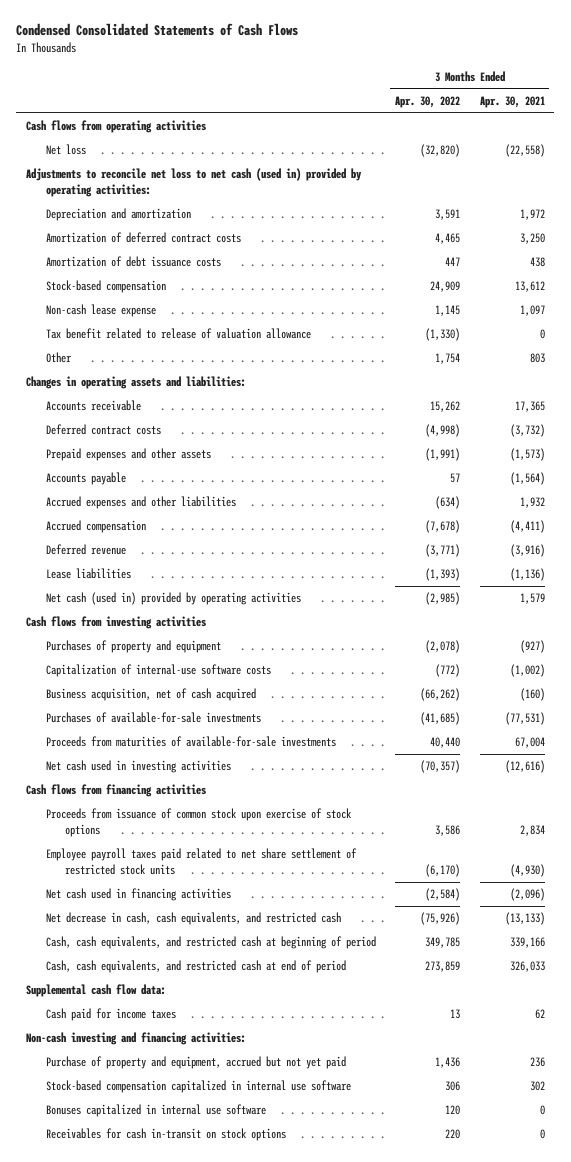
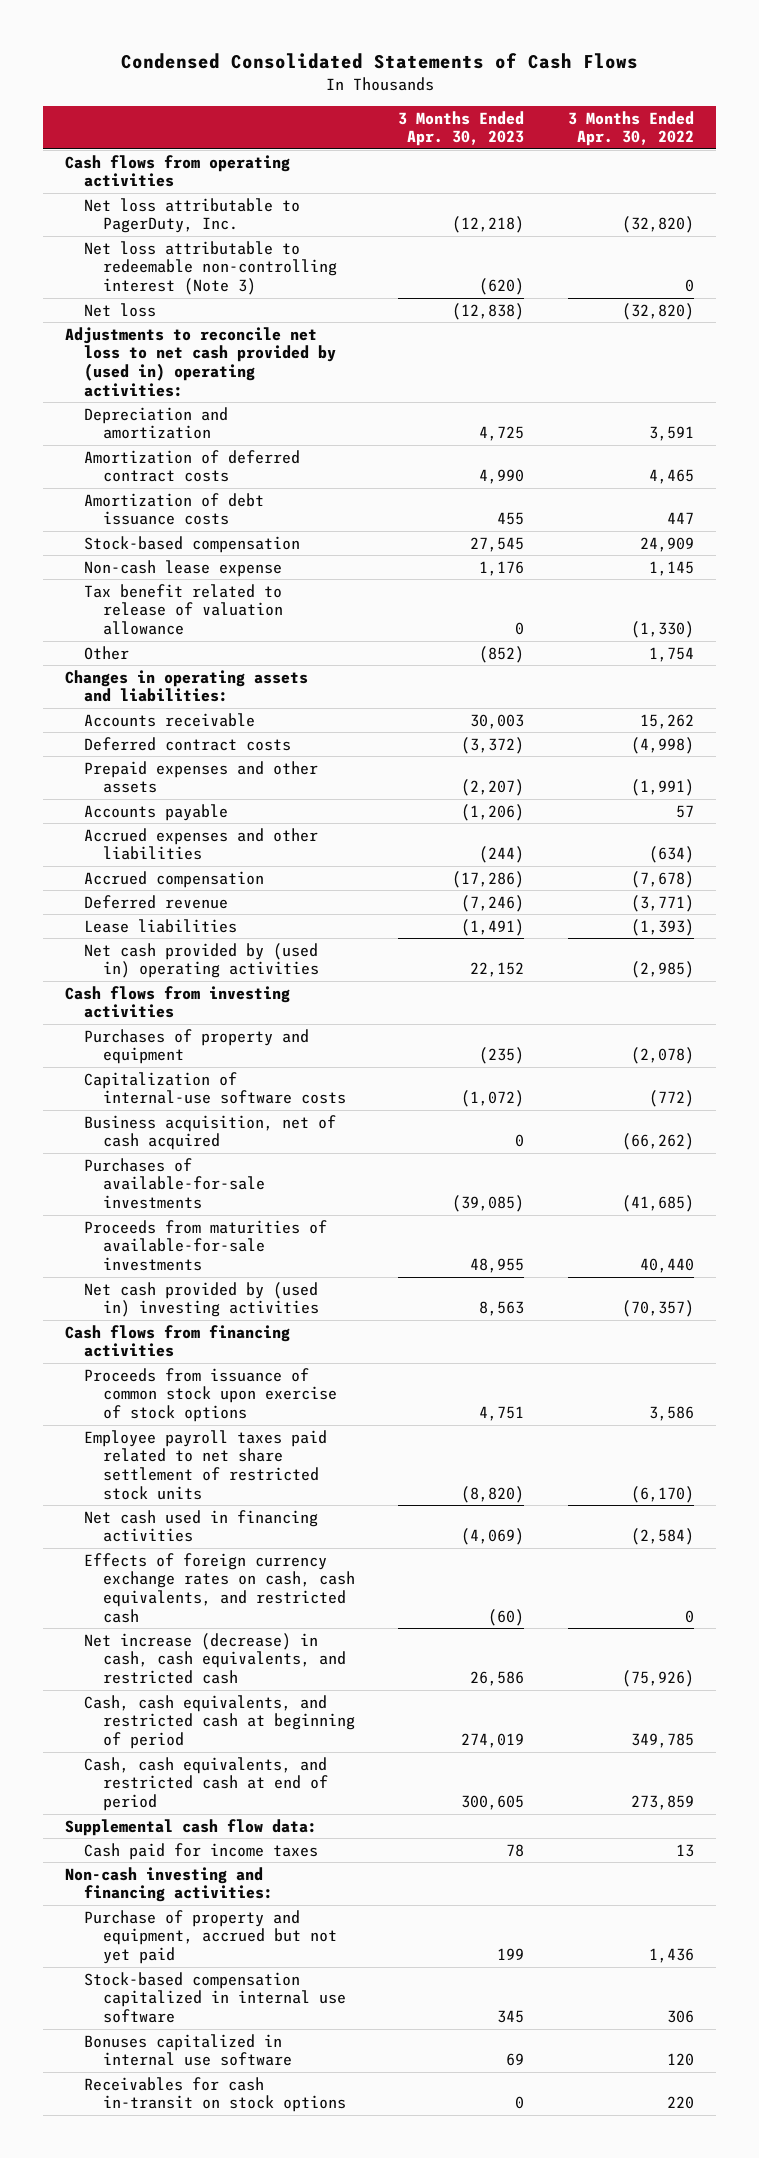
- | 3 Months Ended Apr. 30, 2022 | 3 Months Ended Apr. 30, 2021
+ | 3 Months Ended Apr. 30, 2023 | 3 Months Ended Apr. 30, 2022
+ Net loss attributable to PagerDuty, Inc. | (12,218) | (32,820)
+ Net loss attributable to redeemable non-controlling interest (Note 3) | (620) | 0
- Adjustments to reconcile net loss to net cash (used in) provided by operating activities:
+ Adjustments to reconcile net loss to net cash provided by (used in) operating activities:
- Net cash (used in) provided by operating activities | (2,985) | 1,579
+ Net cash provided by (used in) operating activities | 22,152 | (2,985)
- Net cash used in investing activities | (70,357) | (12,616)
+ Net cash provided by (used in) investing activities | 8,563 | (70,357)
- Net decrease in cash, cash equivalents, and restricted cash | (75,926) | (13,133)
+ Effects of foreign currency exchange rates on cash, cash equivalents, and restricted cash | (60) | 0
+ Net increase (decrease) in cash, cash equivalents, and restricted cash | 26,586 | (75,926)

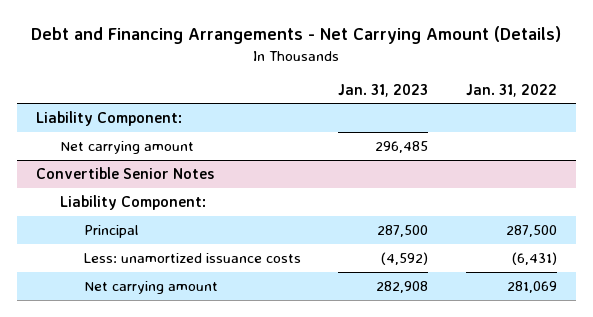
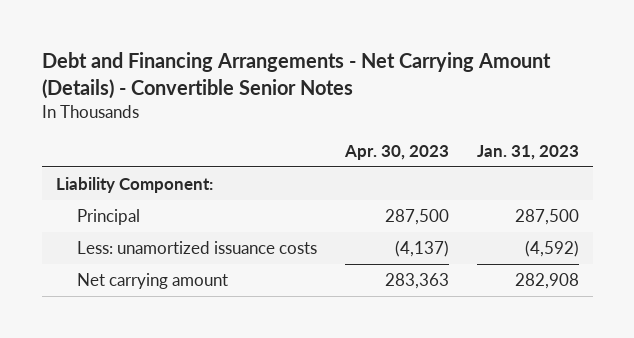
- Debt and Financing Arrangements - Net Carrying Amount (Details)
+ Debt and Financing Arrangements - Net Carrying Amount (Details) - Convertible Senior Notes
- | Jan. 31, 2023 | Jan. 31, 2022
+ | Apr. 30, 2023 | Jan. 31, 2023
- Net carrying amount | 296,485 |
- Convertible Senior Notes
- Liability Component:

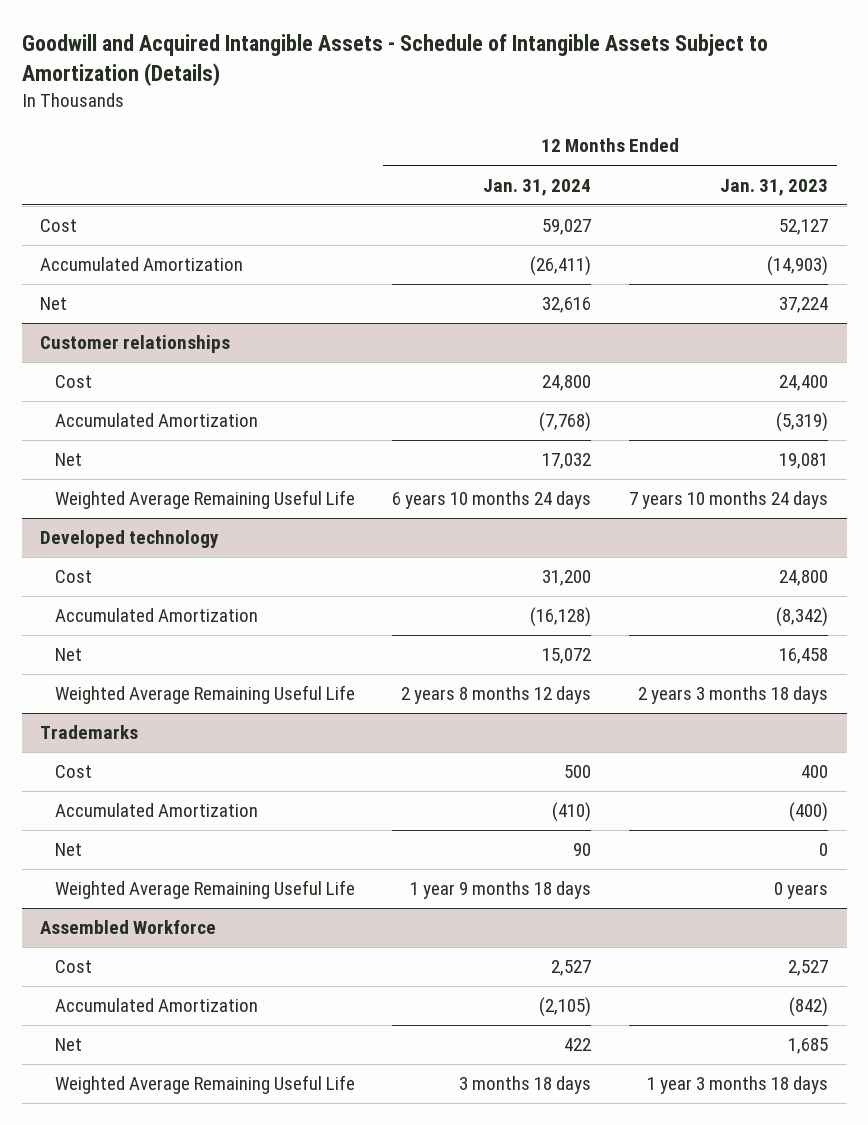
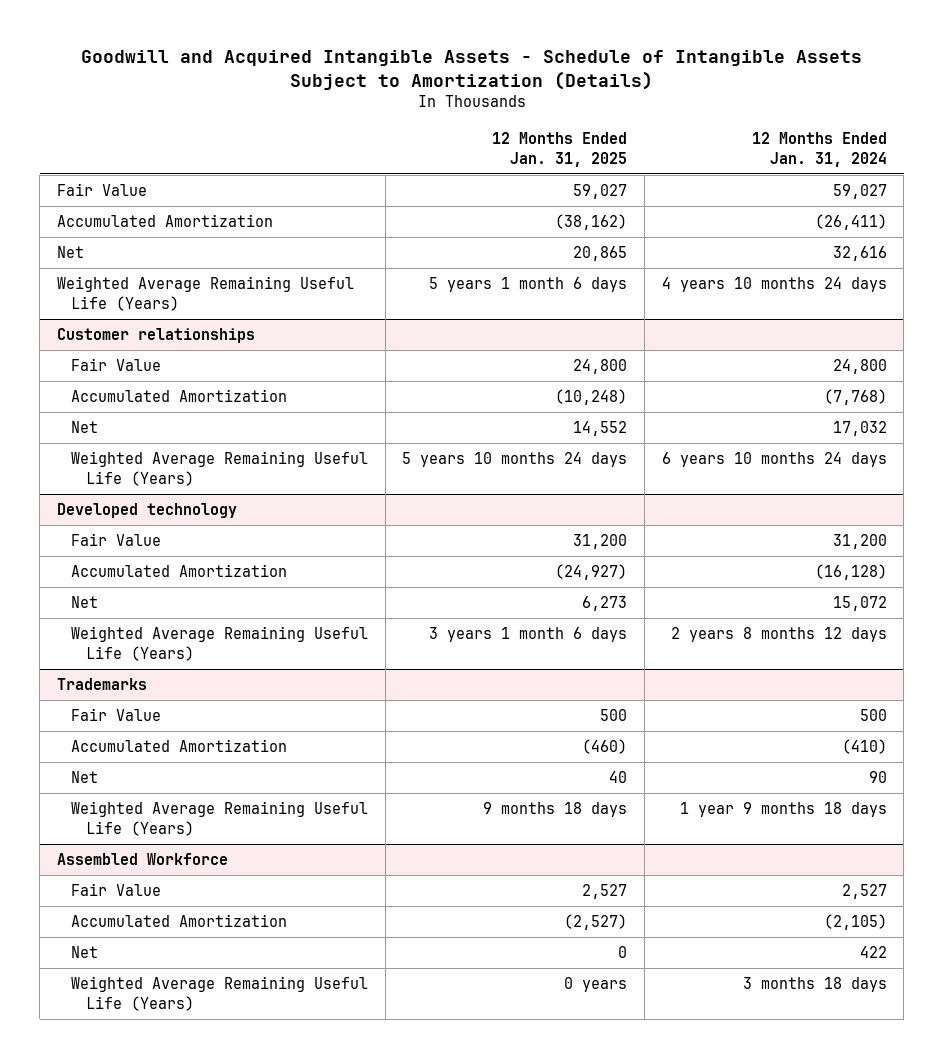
- | 12 Months Ended Jan. 31, 2024 | 12 Months Ended Jan. 31, 2023
+ | 12 Months Ended Jan. 31, 2025 | 12 Months Ended Jan. 31, 2024
- Cost | 59,027 | 52,127
+ Fair Value | 59,027 | 59,027
+ Weighted Average Remaining Useful Life (Years) | 5 years 1 month 6 days | 4 years 10 months 24 days
@ Customer relationships
- Cost | 24,800 | 24,400
+ Fair Value | 24,800 | 24,800
- Weighted Average Remaining Useful Life | 6 years 10 months 24 days | 7 years 10 months 24 days
+ Weighted Average Remaining Useful Life (Years) | 5 years 10 months 24 days | 6 years 10 months 24 days
@ Developed technology
- Cost | 31,200 | 24,800
+ Fair Value | 31,200 | 31,200
- Weighted Average Remaining Useful Life | 2 years 8 months 12 days | 2 years 3 months 18 days
+ Weighted Average Remaining Useful Life (Years) | 3 years 1 month 6 days | 2 years 8 months 12 days
@ Trademarks
- Cost | 500 | 400
+ Fair Value | 500 | 500
- Weighted Average Remaining Useful Life | 1 year 9 months 18 days | 0 years
+ Weighted Average Remaining Useful Life (Years) | 9 months 18 days | 1 year 9 months 18 days
@ Assembled Workforce
- Cost | 2,527 | 2,527
+ Fair Value | 2,527 | 2,527
- Weighted Average Remaining Useful Life | 3 months 18 days | 1 year 3 months 18 days
+ Weighted Average Remaining Useful Life (Years) | 0 years | 3 months 18 days

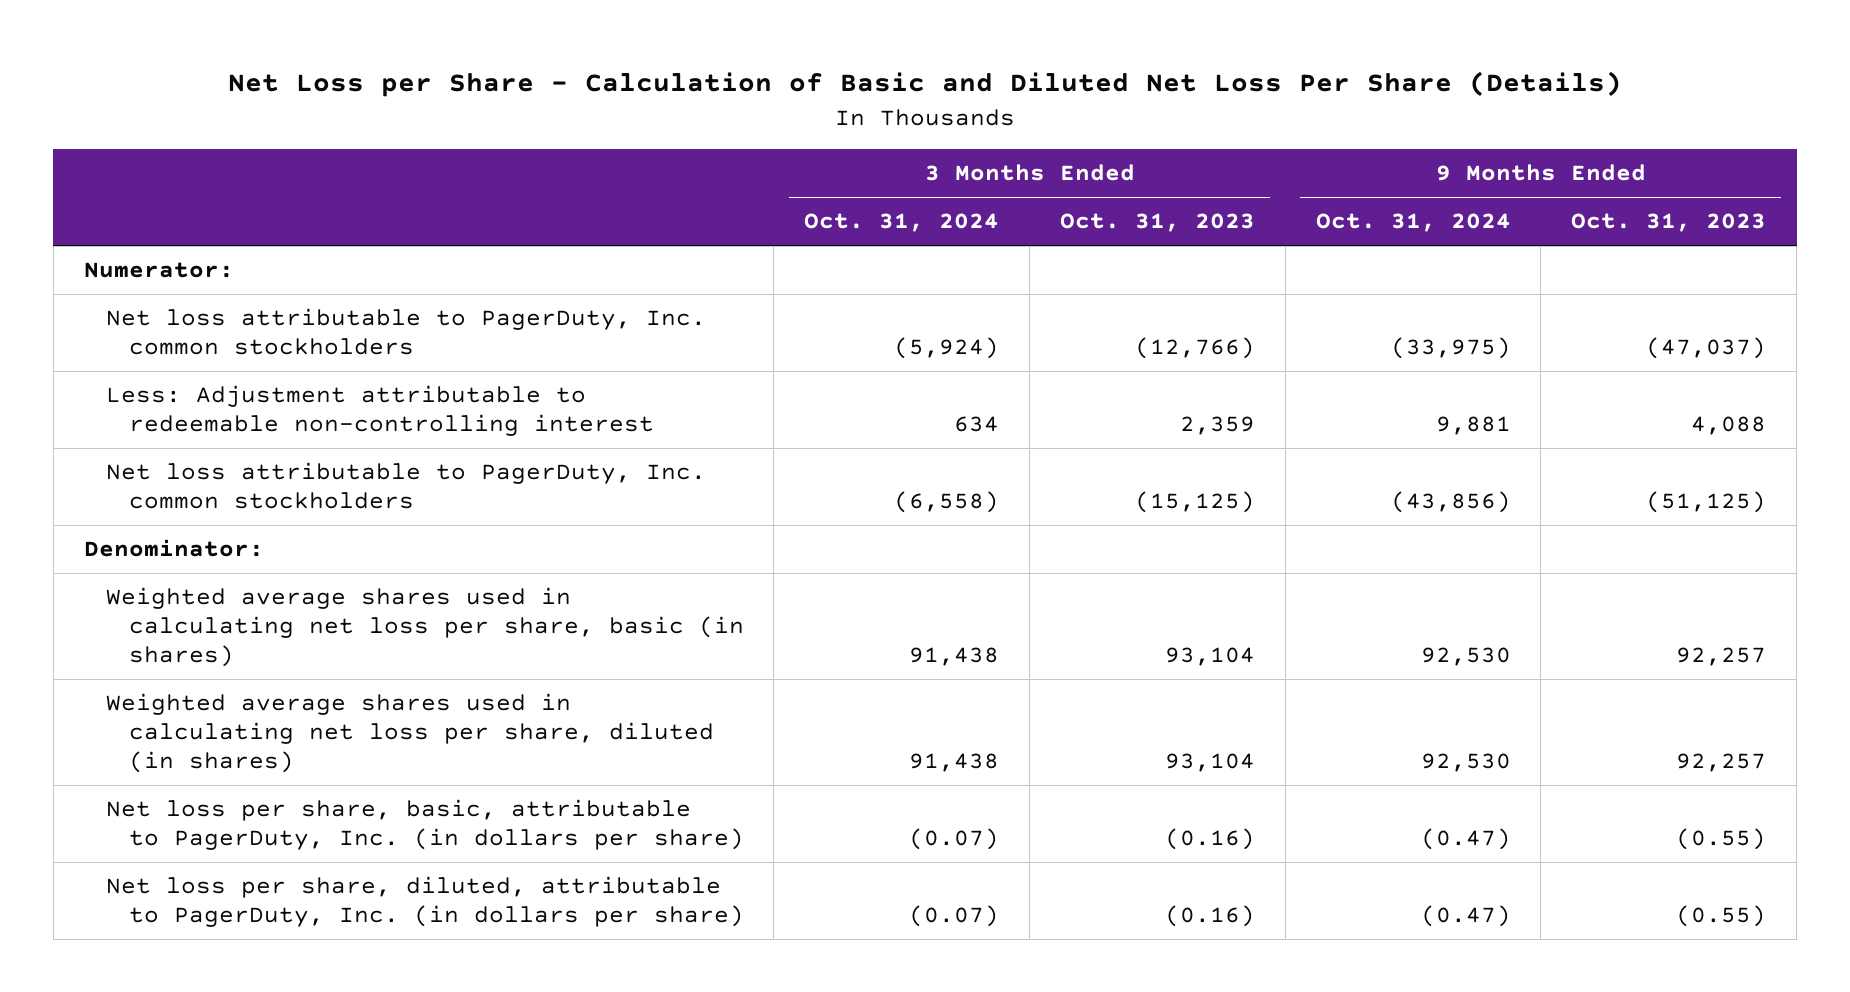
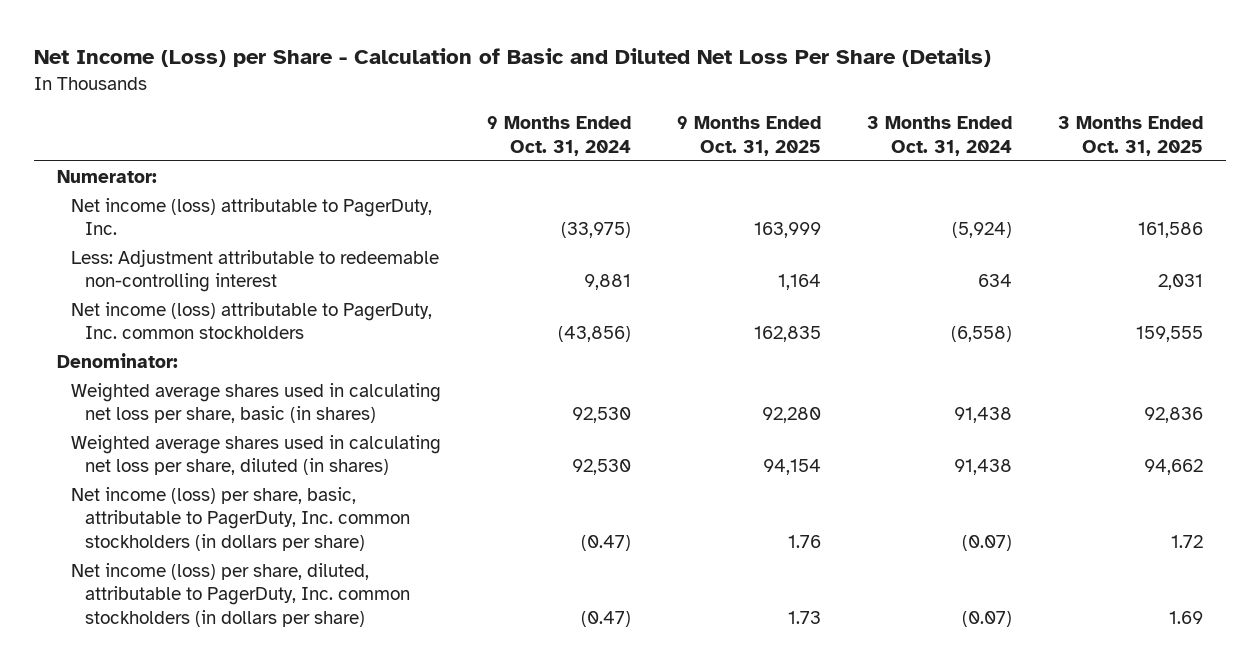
- Net Loss per Share - Calculation of Basic and Diluted Net Loss Per Share (Details)
+ Net Income (Loss) per Share - Calculation of Basic and Diluted Net Loss Per Share (Details)
- | 3 Months Ended Oct. 31, 2024 | 3 Months Ended Oct. 31, 2023 | 9 Months Ended Oct. 31, 2024 | 9 Months Ended Oct. 31, 2023
+ | 9 Months Ended Oct. 31, 2024 | 9 Months Ended Oct. 31, 2025 | 3 Months Ended Oct. 31, 2024 | 3 Months Ended Oct. 31, 2025
- Net loss attributable to PagerDuty, Inc. common stockholders | (5,924) | (12,766) | (33,975) | (47,037)
+ Net income (loss) attributable to PagerDuty, Inc. | (33,975) | 163,999 | (5,924) | 161,586
- Net loss attributable to PagerDuty, Inc. common stockholders | (6,558) | (15,125) | (43,856) | (51,125)
+ Net income (loss) attributable to PagerDuty, Inc. common stockholders | (43,856) | 162,835 | (6,558) | 159,555
- Net loss per share, basic, attributable to PagerDuty, Inc. (in dollars per share) | (0.07) | (0.16) | (0.47) | (0.55)
- Net loss per share, diluted, attributable to PagerDuty, Inc. (in dollars per share) | (0.07) | (0.16) | (0.47) | (0.55)
+ Net income (loss) per share, basic, attributable to PagerDuty, Inc. common stockholders (in dollars per share) | (0.47) | 1.76 | (0.07) | 1.72
+ Net income (loss) per share, diluted, attributable to PagerDuty, Inc. common stockholders (in dollars per share) | (0.47) | 1.73 | (0.07) | 1.69

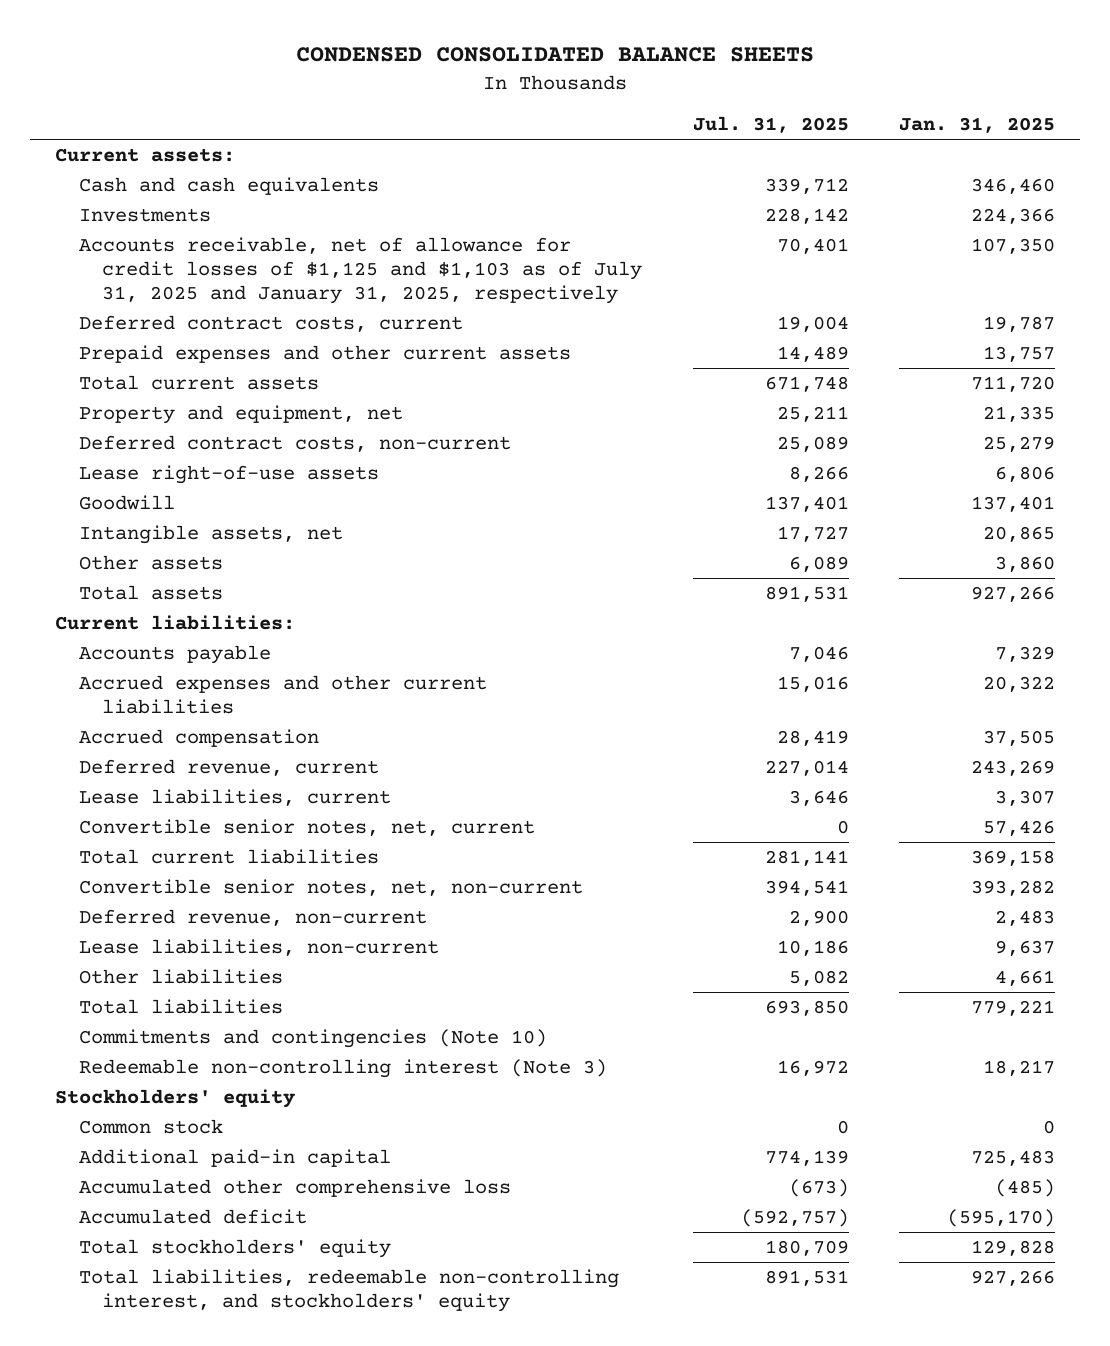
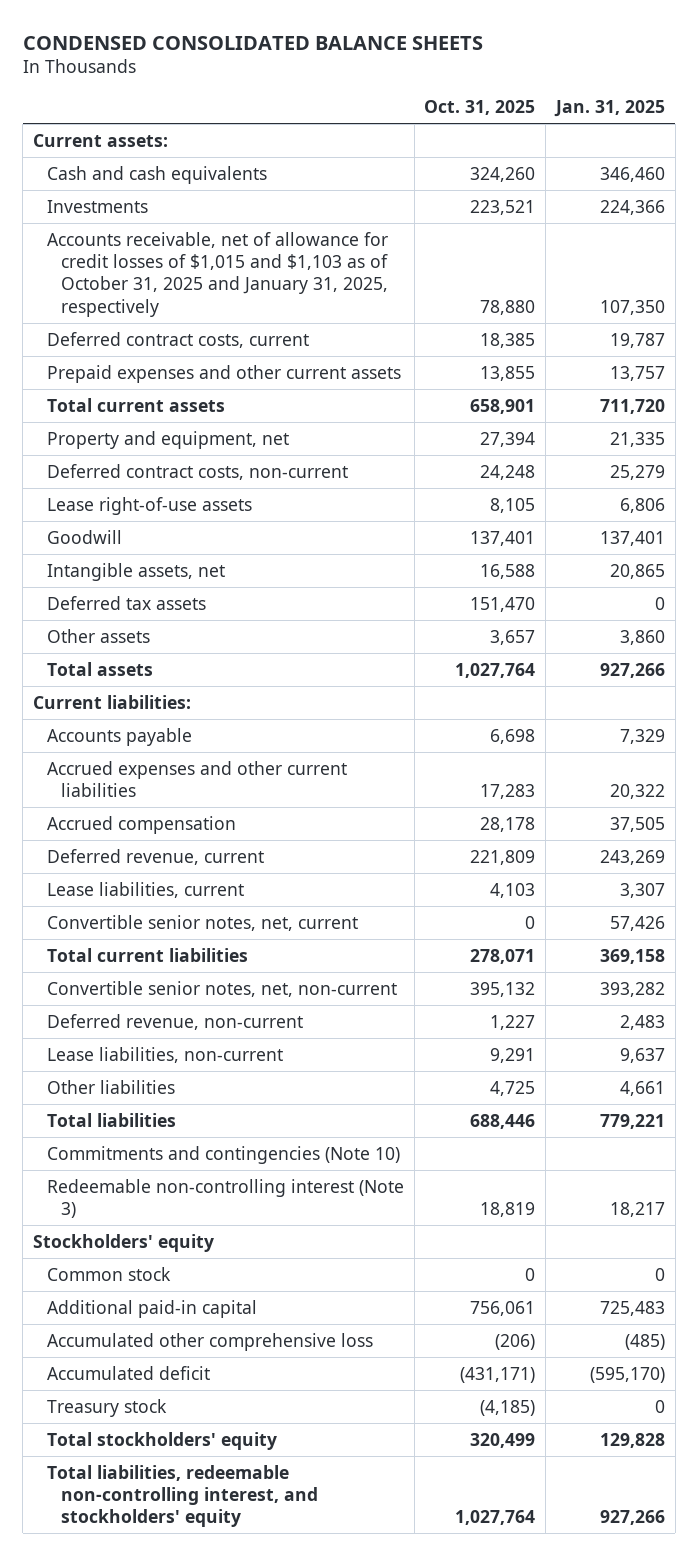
- | Jul. 31, 2025 | Jan. 31, 2025
+ | Oct. 31, 2025 | Jan. 31, 2025
- Accounts receivable, net of allowance for credit losses of $1,125 and $1,103 as of July 31, 2025 and January 31, 2025, respectively | 70,401 | 107,350
+ Accounts receivable, net of allowance for credit losses of $1,015 and $1,103 as of October 31, 2025 and January 31, 2025, respectively | 78,880 | 107,350
+ Deferred tax assets | 151,470 | 0
+ Treasury stock | (4,185) | 0

